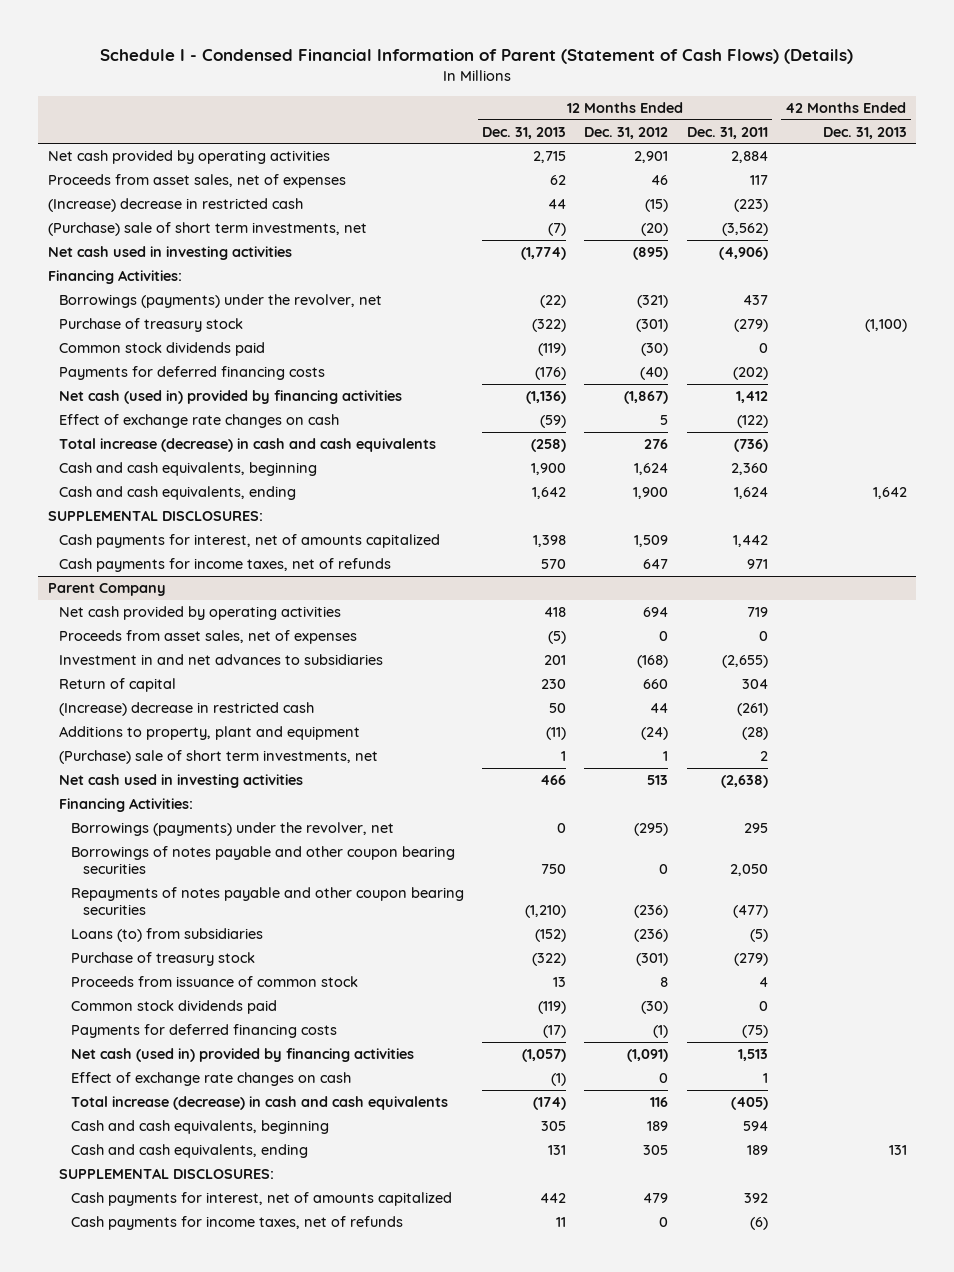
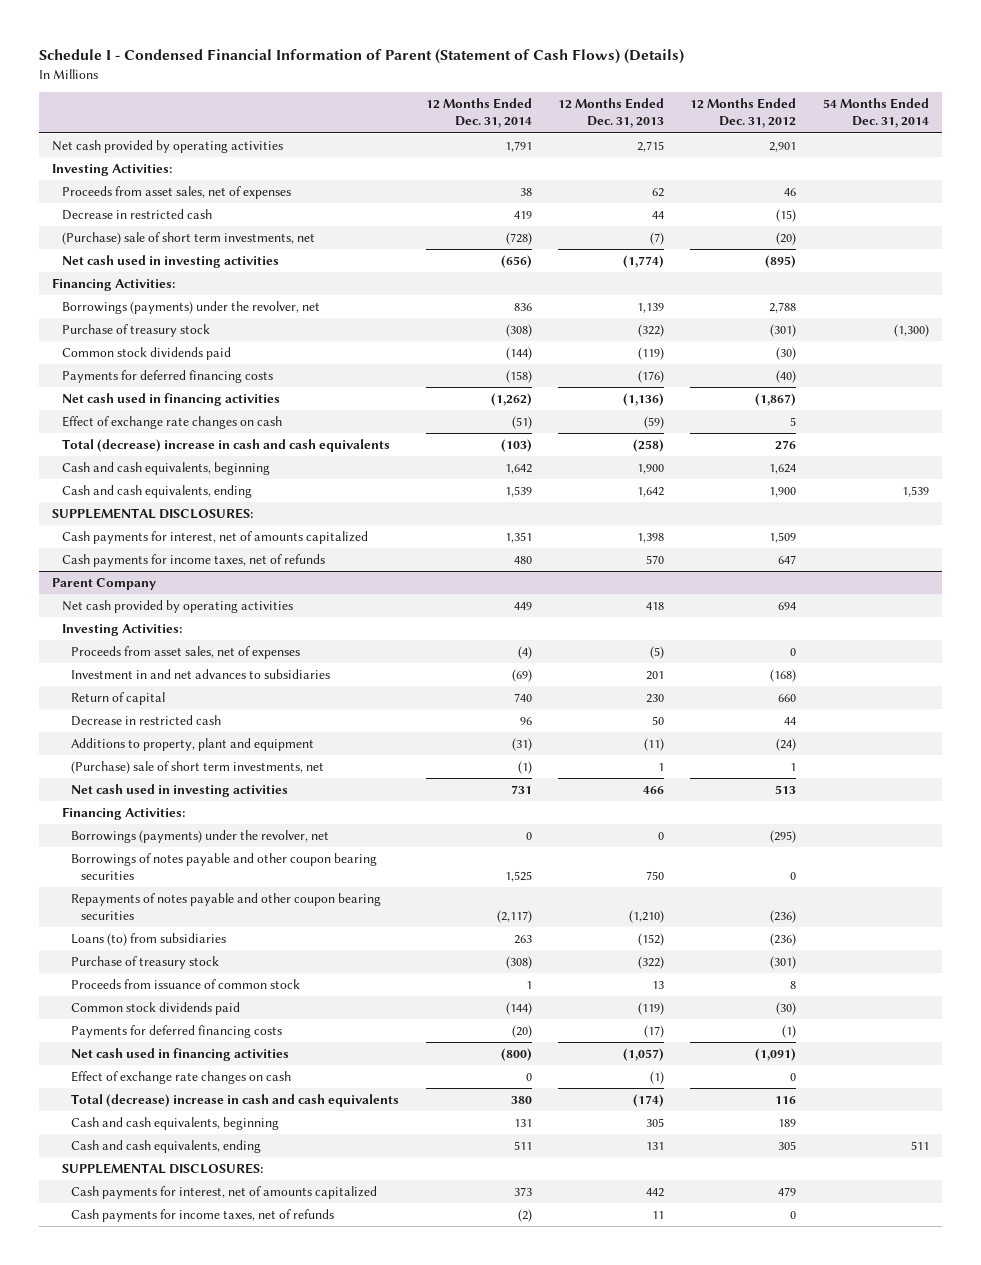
- | 12 Months Ended Dec. 31, 2013 | 12 Months Ended Dec. 31, 2012 | 12 Months Ended Dec. 31, 2011 | 42 Months Ended Dec. 31, 2013
+ | 12 Months Ended Dec. 31, 2014 | 12 Months Ended Dec. 31, 2013 | 12 Months Ended Dec. 31, 2012 | 54 Months Ended Dec. 31, 2014
+ Investing Activities:
- (Increase) decrease in restricted cash | 44 | (15) | (223) |
+ Decrease in restricted cash | 419 | 44 | (15) |
- Borrowings (payments) under the revolver, net | (22) | (321) | 437 |
+ Borrowings (payments) under the revolver, net | 836 | 1,139 | 2,788 |
- Net cash (used in) provided by financing activities | (1,136) | (1,867) | 1,412 |
+ Net cash used in financing activities | (1,262) | (1,136) | (1,867) |
- Total increase (decrease) in cash and cash equivalents | (258) | 276 | (736) |
+ Total (decrease) increase in cash and cash equivalents | (103) | (258) | 276 |
@ Parent Company
+ Investing Activities:
- (Increase) decrease in restricted cash | 50 | 44 | (261) |
+ Decrease in restricted cash | 96 | 50 | 44 |
- Net cash (used in) provided by financing activities | (1,057) | (1,091) | 1,513 |
+ Net cash used in financing activities | (800) | (1,057) | (1,091) |
- Total increase (decrease) in cash and cash equivalents | (174) | 116 | (405) |
+ Total (decrease) increase in cash and cash equivalents | 380 | (174) | 116 |

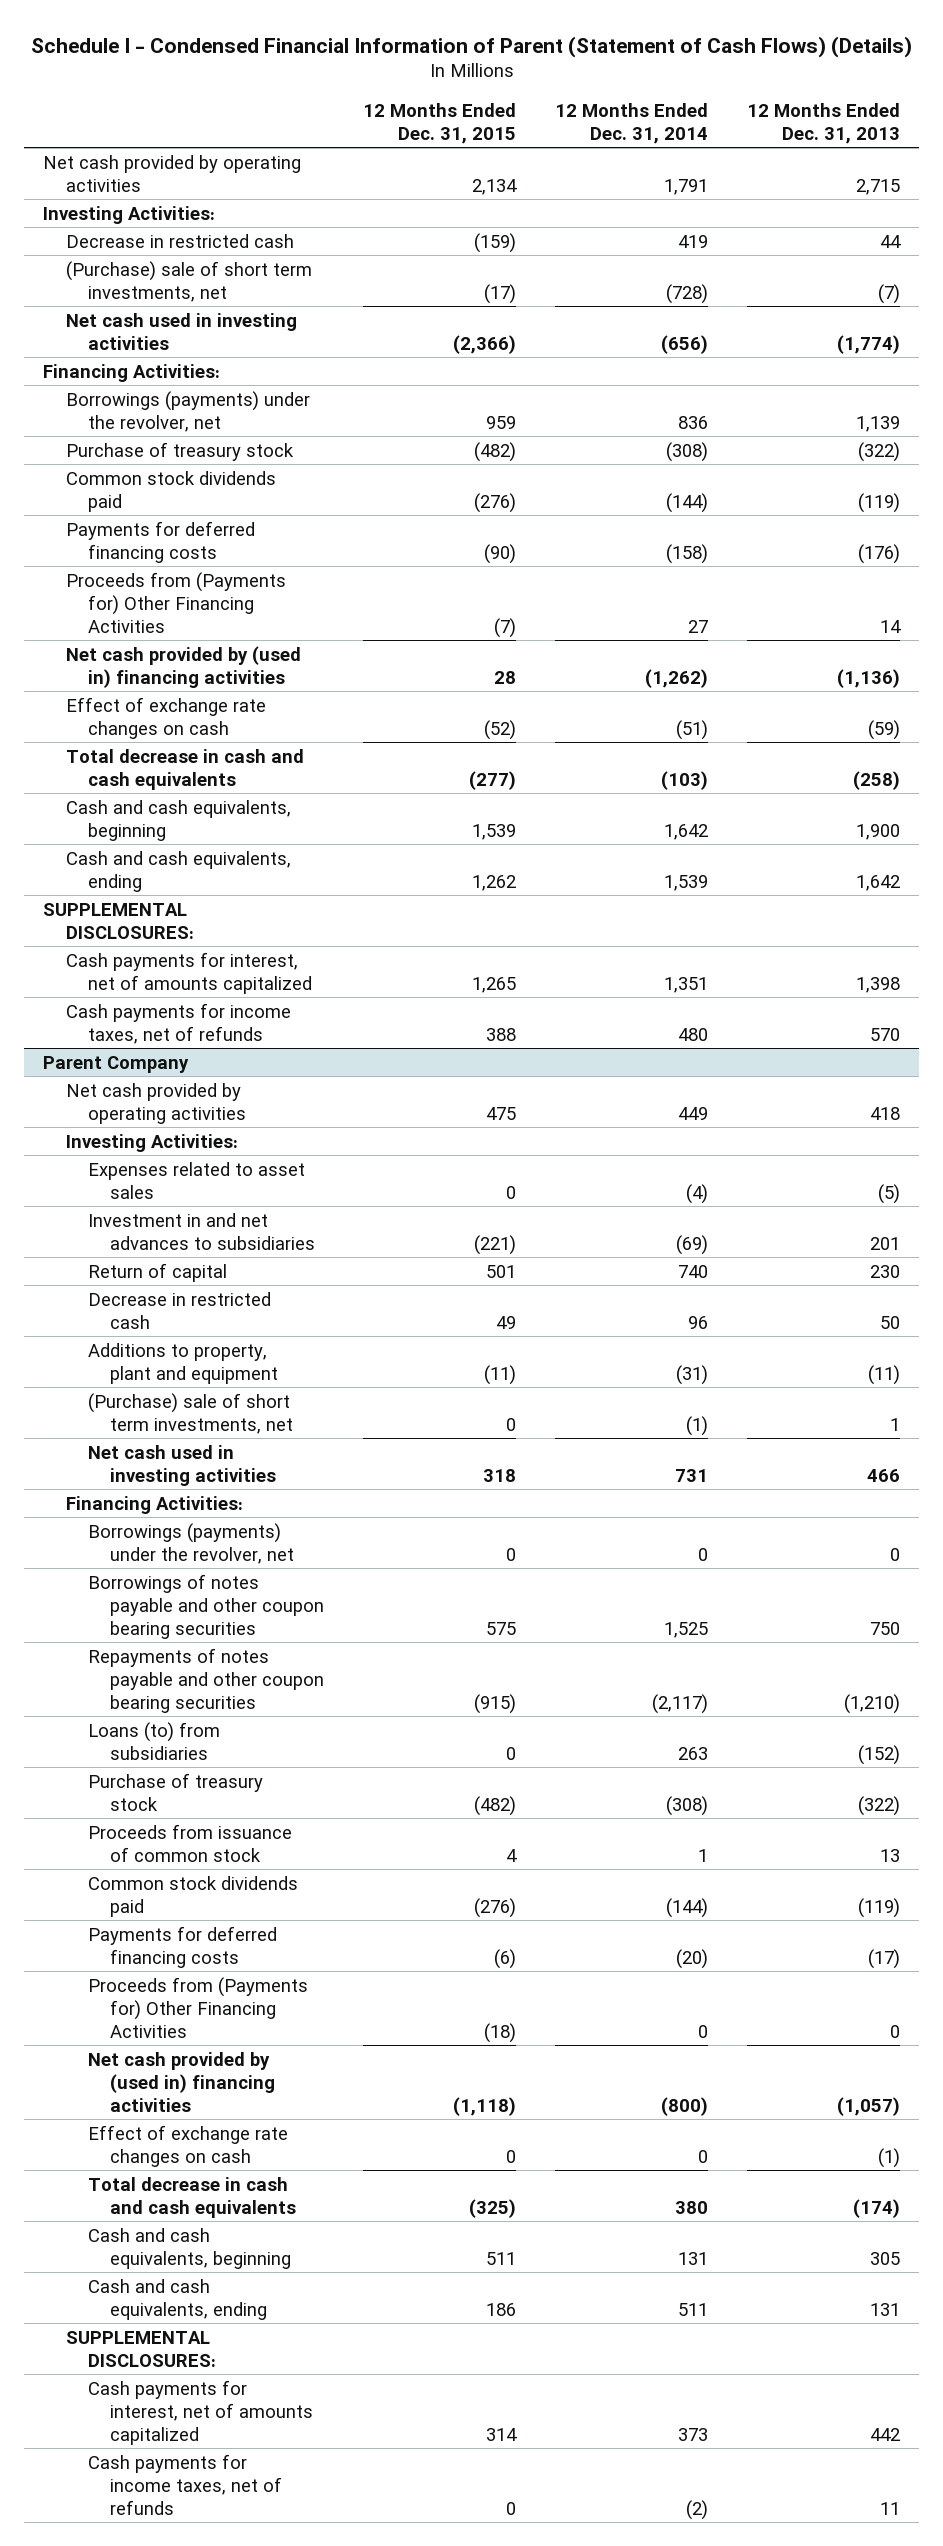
- | 12 Months Ended Dec. 31, 2014 | 12 Months Ended Dec. 31, 2013 | 12 Months Ended Dec. 31, 2012 | 54 Months Ended Dec. 31, 2014
+ | 12 Months Ended Dec. 31, 2015 | 12 Months Ended Dec. 31, 2014 | 12 Months Ended Dec. 31, 2013
- Proceeds from asset sales, net of expenses | 38 | 62 | 46 |
- Net cash used in financing activities | (1,262) | (1,136) | (1,867) |
+ Proceeds from (Payments for) Other Financing Activities | (7) | 27 | 14
+ Net cash provided by (used in) financing activities | 28 | (1,262) | (1,136)
- Total (decrease) increase in cash and cash equivalents | (103) | (258) | 276 |
+ Total decrease in cash and cash equivalents | (277) | (103) | (258)
@ Parent Company
- Proceeds from asset sales, net of expenses | (4) | (5) | 0 |
+ Expenses related to asset sales | 0 | (4) | (5)
- Net cash used in financing activities | (800) | (1,057) | (1,091) |
+ Proceeds from (Payments for) Other Financing Activities | (18) | 0 | 0
+ Net cash provided by (used in) financing activities | (1,118) | (800) | (1,057)
- Total (decrease) increase in cash and cash equivalents | 380 | (174) | 116 |
+ Total decrease in cash and cash equivalents | (325) | 380 | (174)

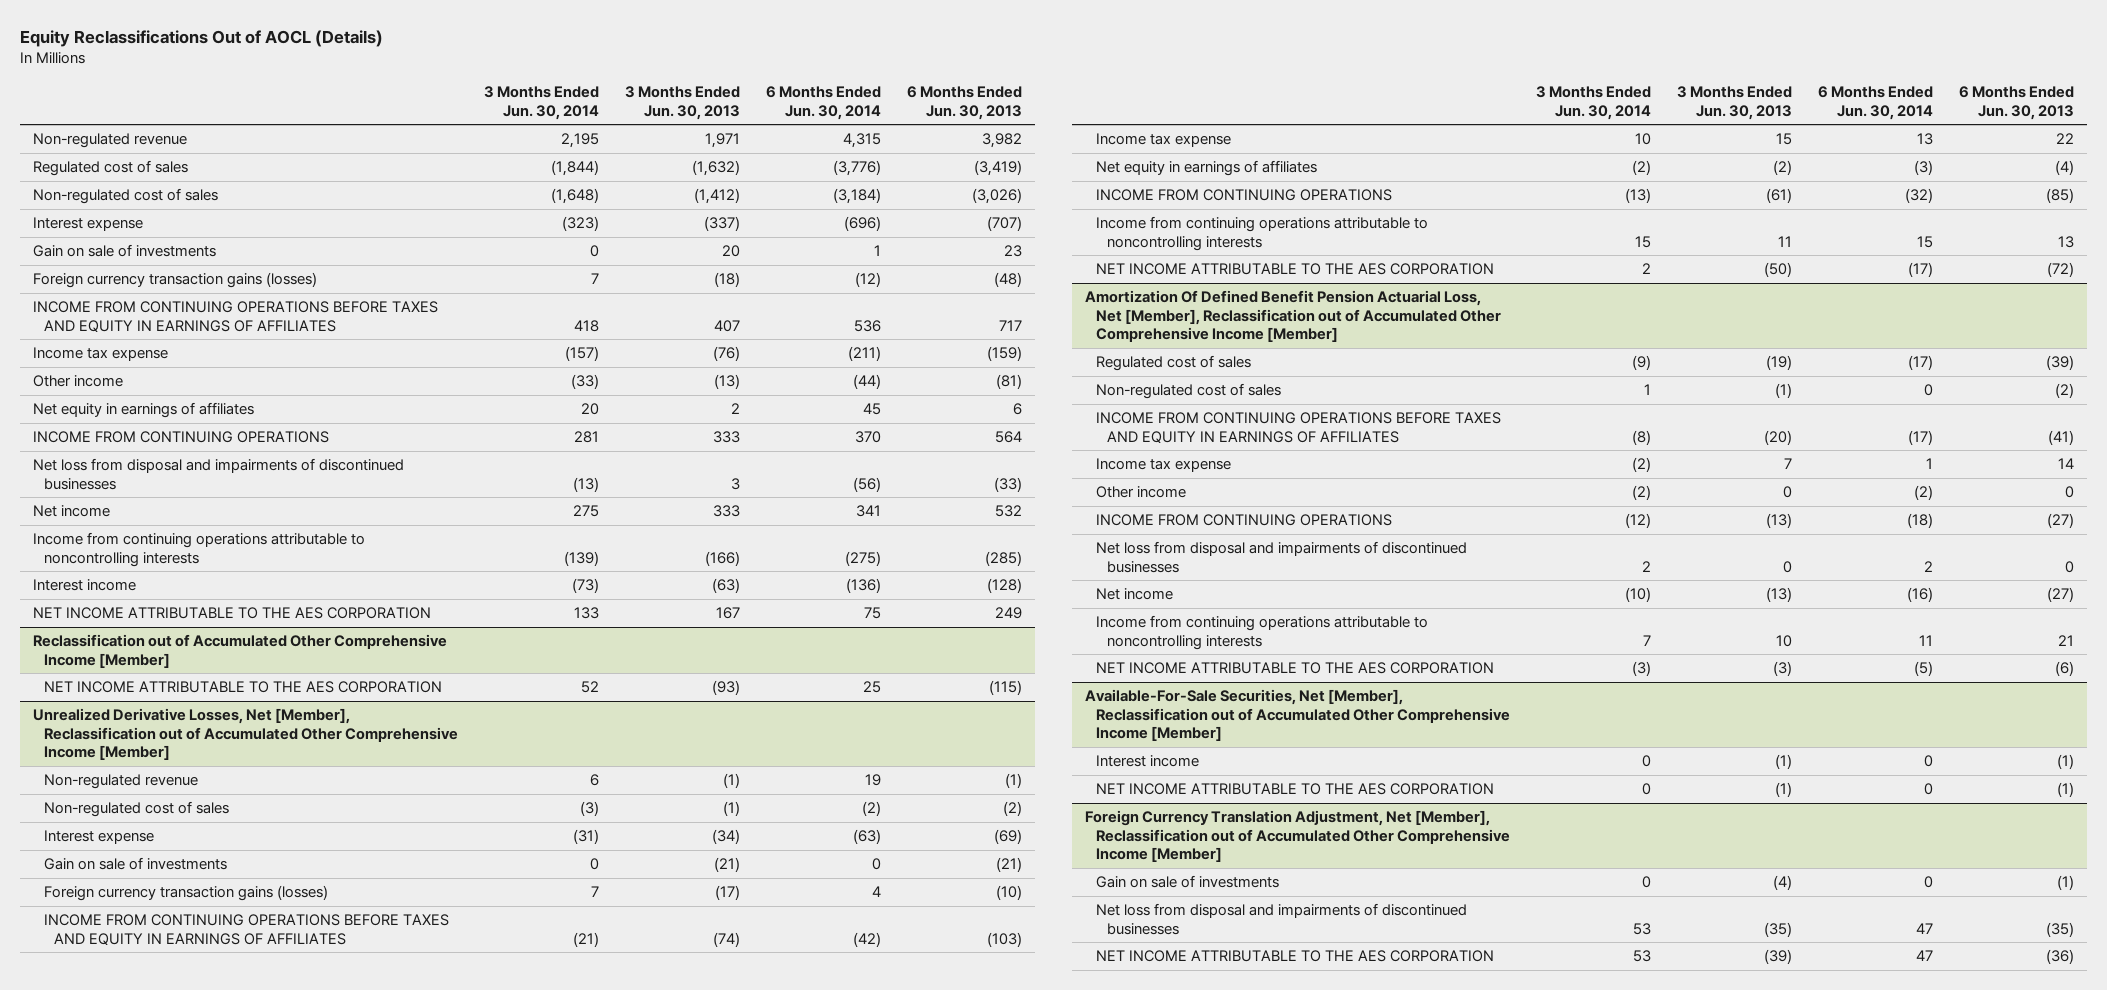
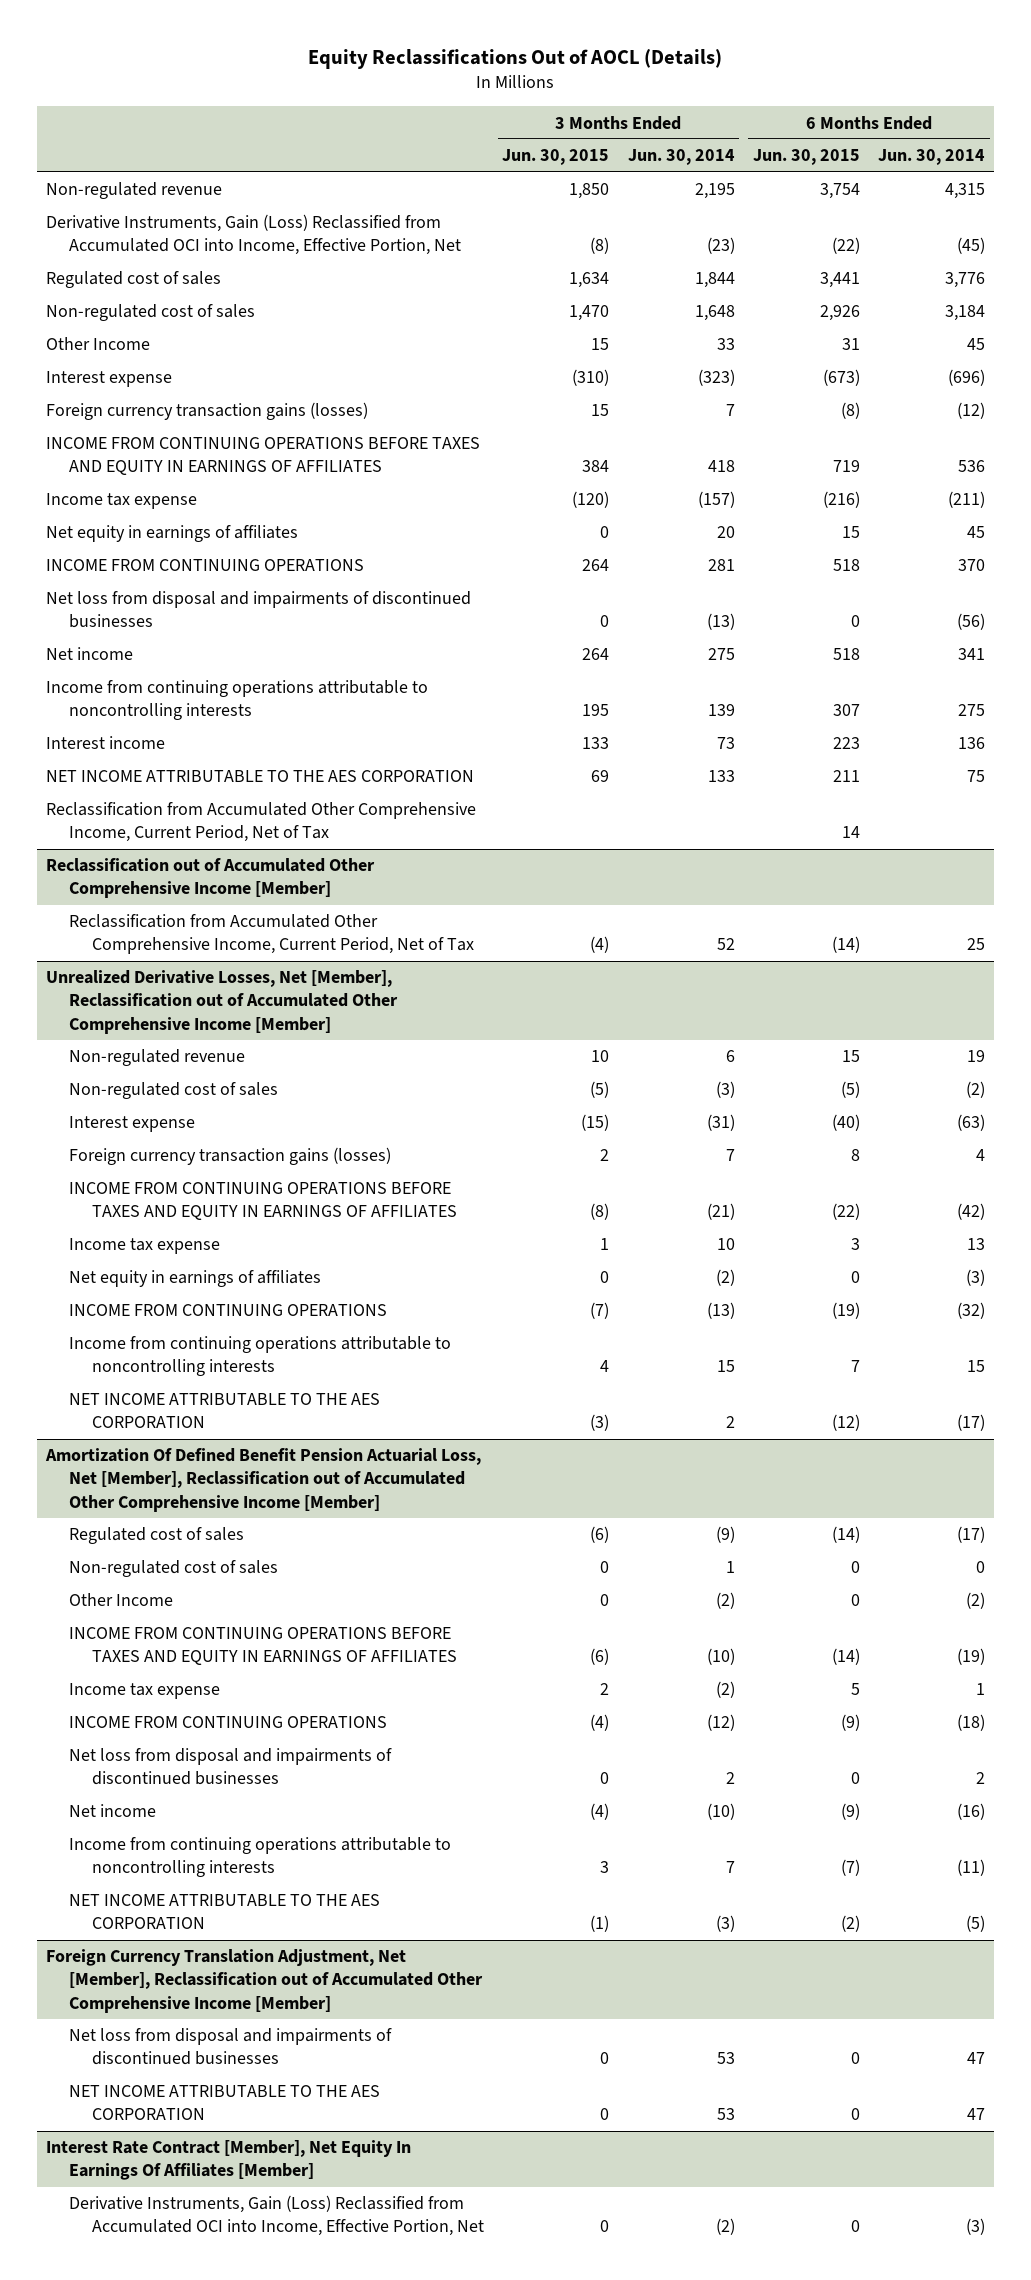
- | 3 Months Ended Jun. 30, 2014 | 3 Months Ended Jun. 30, 2013 | 6 Months Ended Jun. 30, 2014 | 6 Months Ended Jun. 30, 2013
+ | 3 Months Ended Jun. 30, 2015 | 3 Months Ended Jun. 30, 2014 | 6 Months Ended Jun. 30, 2015 | 6 Months Ended Jun. 30, 2014
- Regulated cost of sales | (1,844) | (1,632) | (3,776) | (3,419)
- Non-regulated cost of sales | (1,648) | (1,412) | (3,184) | (3,026)
+ Derivative Instruments, Gain (Loss) Reclassified from Accumulated OCI into Income, Effective Portion, Net | (8) | (23) | (22) | (45)
+ Regulated cost of sales | 1,634 | 1,844 | 3,441 | 3,776
+ Non-regulated cost of sales | 1,470 | 1,648 | 2,926 | 3,184
+ Other Income | 15 | 33 | 31 | 45
- Gain on sale of investments | 0 | 20 | 1 | 23
- Other income | (33) | (13) | (44) | (81)
- Income from continuing operations attributable to noncontrolling interests | (139) | (166) | (275) | (285)
- Interest income | (73) | (63) | (136) | (128)
+ Income from continuing operations attributable to noncontrolling interests | 195 | 139 | 307 | 275
+ Interest income | 133 | 73 | 223 | 136
+ Reclassification from Accumulated Other Comprehensive Income, Current Period, Net of Tax | | | 14 |
@ Reclassification out of Accumulated Other Comprehensive Income [Member]
- NET INCOME ATTRIBUTABLE TO THE AES CORPORATION | 52 | (93) | 25 | (115)
+ Reclassification from Accumulated Other Comprehensive Income, Current Period, Net of Tax | (4) | 52 | (14) | 25
@ Unrealized Derivative Losses, Net [Member], Reclassification out of Accumulated Other Comprehensive Income [Member]
- Gain on sale of investments | 0 | (21) | 0 | (21)
@ Amortization Of Defined Benefit Pension Actuarial Loss, Net [Member], Reclassification out of Accumulated Other Comprehensive Income [Member]
- INCOME FROM CONTINUING OPERATIONS BEFORE TAXES AND EQUITY IN EARNINGS OF AFFILIATES | (8) | (20) | (17) | (41)
+ Other Income | 0 | (2) | 0 | (2)
+ INCOME FROM CONTINUING OPERATIONS BEFORE TAXES AND EQUITY IN EARNINGS OF AFFILIATES | (6) | (10) | (14) | (19)
- Other income | (2) | 0 | (2) | 0
- Income from continuing operations attributable to noncontrolling interests | 7 | 10 | 11 | 21
+ Income from continuing operations attributable to noncontrolling interests | 3 | 7 | (7) | (11)
- Available-For-Sale Securities, Net [Member], Reclassification out of Accumulated Other Comprehensive Income [Member]
- Interest income | 0 | (1) | 0 | (1)
- NET INCOME ATTRIBUTABLE TO THE AES CORPORATION | 0 | (1) | 0 | (1)
@ Foreign Currency Translation Adjustment, Net [Member], Reclassification out of Accumulated Other Comprehensive Income [Member]
- Gain on sale of investments | 0 | (4) | 0 | (1)
+ Interest Rate Contract [Member], Net Equity In Earnings Of Affiliates [Member]
+ Derivative Instruments, Gain (Loss) Reclassified from Accumulated OCI into Income, Effective Portion, Net | 0 | (2) | 0 | (3)

